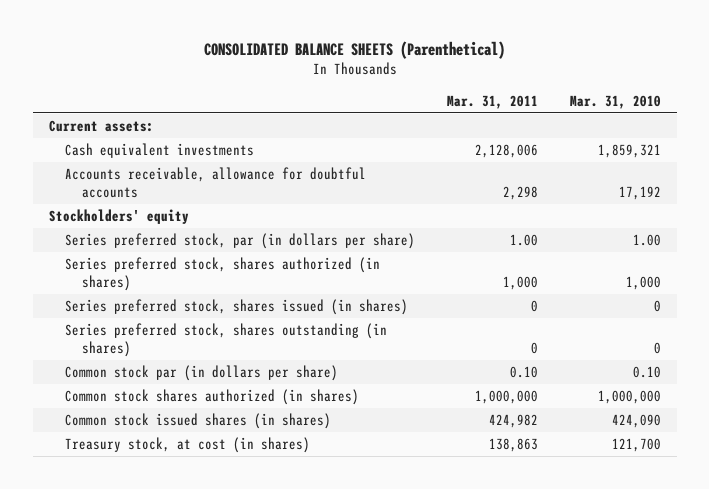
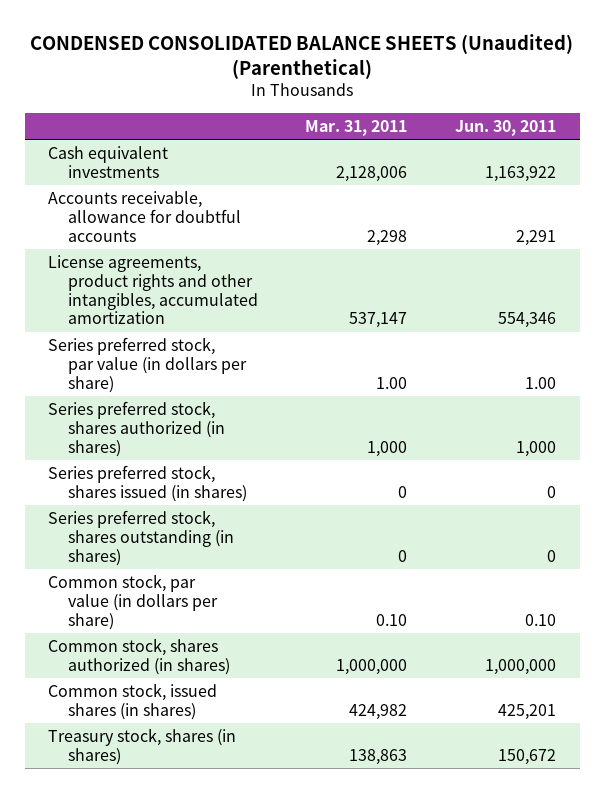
- CONSOLIDATED BALANCE SHEETS (Parenthetical)
+ CONDENSED CONSOLIDATED BALANCE SHEETS (Unaudited) (Parenthetical)
- | Mar. 31, 2011 | Mar. 31, 2010
+ | Mar. 31, 2011 | Jun. 30, 2011
- Current assets:
- Stockholders' equity
- Series preferred stock, par (in dollars per share) | 1.00 | 1.00
+ License agreements, product rights and other intangibles, accumulated amortization | 537,147 | 554,346
+ Series preferred stock, par value (in dollars per share) | 1.00 | 1.00
- Common stock par (in dollars per share) | 0.10 | 0.10
- Common stock shares authorized (in shares) | 1,000,000 | 1,000,000
- Common stock issued shares (in shares) | 424,982 | 424,090
- Treasury stock, at cost (in shares) | 138,863 | 121,700
+ Common stock, par value (in dollars per share) | 0.10 | 0.10
+ Common stock, shares authorized (in shares) | 1,000,000 | 1,000,000
+ Common stock, issued shares (in shares) | 424,982 | 425,201
+ Treasury stock, shares (in shares) | 138,863 | 150,672

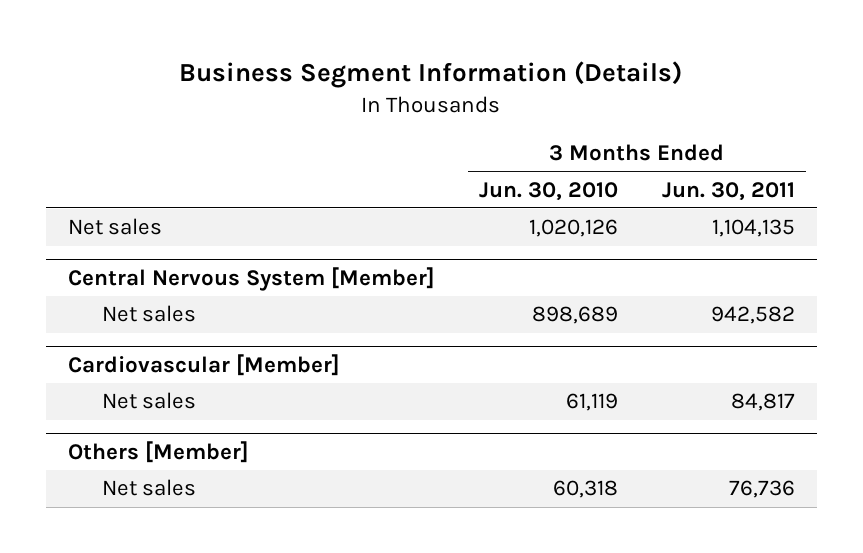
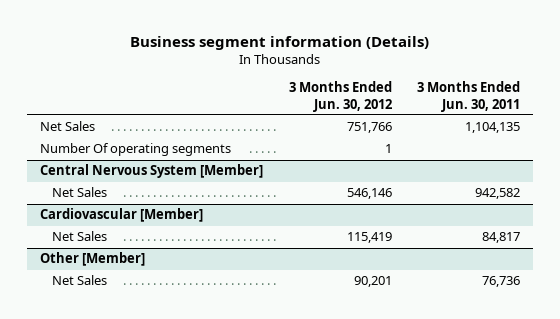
- Business Segment Information (Details)
+ Business segment information (Details)
- | 3 Months Ended Jun. 30, 2010 | 3 Months Ended Jun. 30, 2011
+ | 3 Months Ended Jun. 30, 2012 | 3 Months Ended Jun. 30, 2011
- Net sales | 1,020,126 | 1,104,135
+ Net Sales | 751,766 | 1,104,135
+ Number Of operating segments | 1 |
@ Central Nervous System [Member]
- Net sales | 898,689 | 942,582
+ Net Sales | 546,146 | 942,582
@ Cardiovascular [Member]
- Net sales | 61,119 | 84,817
- Others [Member]
- Net sales | 60,318 | 76,736
@ Cardiovascular [Member]
+ Net Sales | 115,419 | 84,817
+ Other [Member]
+ Net Sales | 90,201 | 76,736

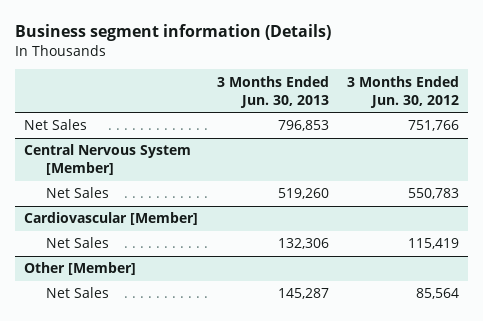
- | 3 Months Ended Jun. 30, 2012 | 3 Months Ended Jun. 30, 2011
+ | 3 Months Ended Jun. 30, 2013 | 3 Months Ended Jun. 30, 2012
- Number Of operating segments | 1 |
@ Central Nervous System [Member]
- Net Sales | 546,146 | 942,582
+ Net Sales | 519,260 | 550,783
@ Other [Member]
- Net Sales | 90,201 | 76,736
+ Net Sales | 145,287 | 85,564

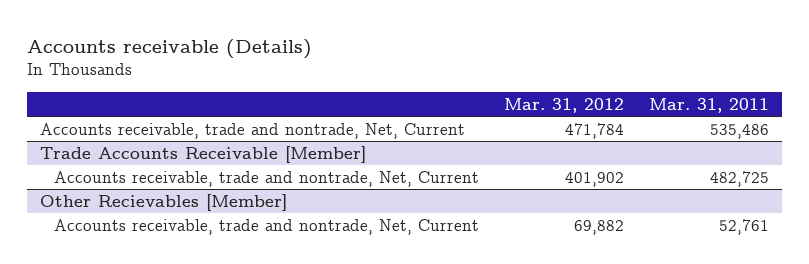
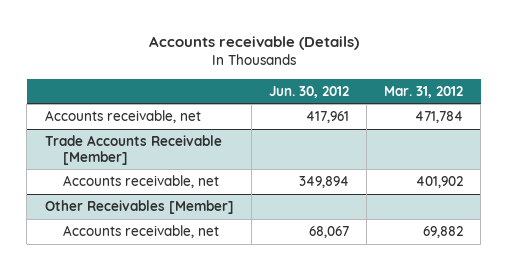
- | Mar. 31, 2012 | Mar. 31, 2011
+ | Jun. 30, 2012 | Mar. 31, 2012
- Accounts receivable, trade and nontrade, Net, Current | 471,784 | 535,486
+ Accounts receivable, net | 417,961 | 471,784
@ Trade Accounts Receivable [Member]
- Accounts receivable, trade and nontrade, Net, Current | 401,902 | 482,725
- Other Recievables [Member]
- Accounts receivable, trade and nontrade, Net, Current | 69,882 | 52,761
@ Trade Accounts Receivable [Member]
+ Accounts receivable, net | 349,894 | 401,902
+ Other Receivables [Member]
+ Accounts receivable, net | 68,067 | 69,882

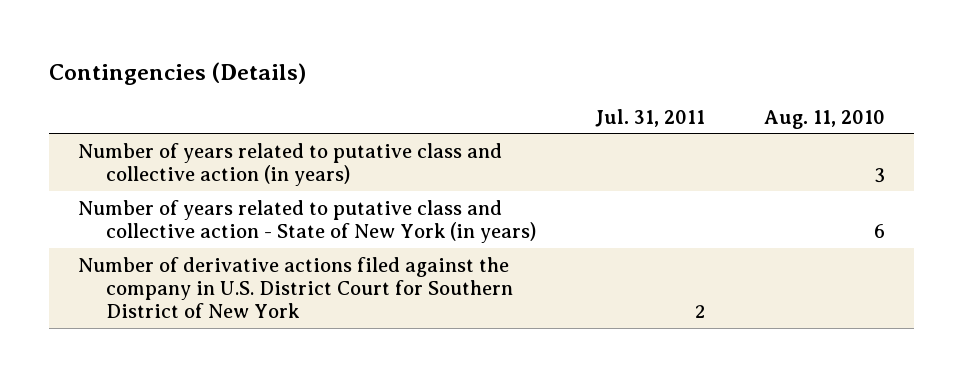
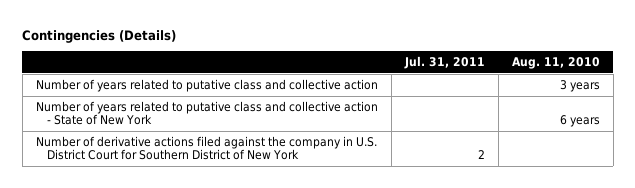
- Number of years related to putative class and collective action (in years) | | 3
- Number of years related to putative class and collective action - State of New York (in years) | | 6
+ Number of years related to putative class and collective action | | 3 years
+ Number of years related to putative class and collective action - State of New York | | 6 years

